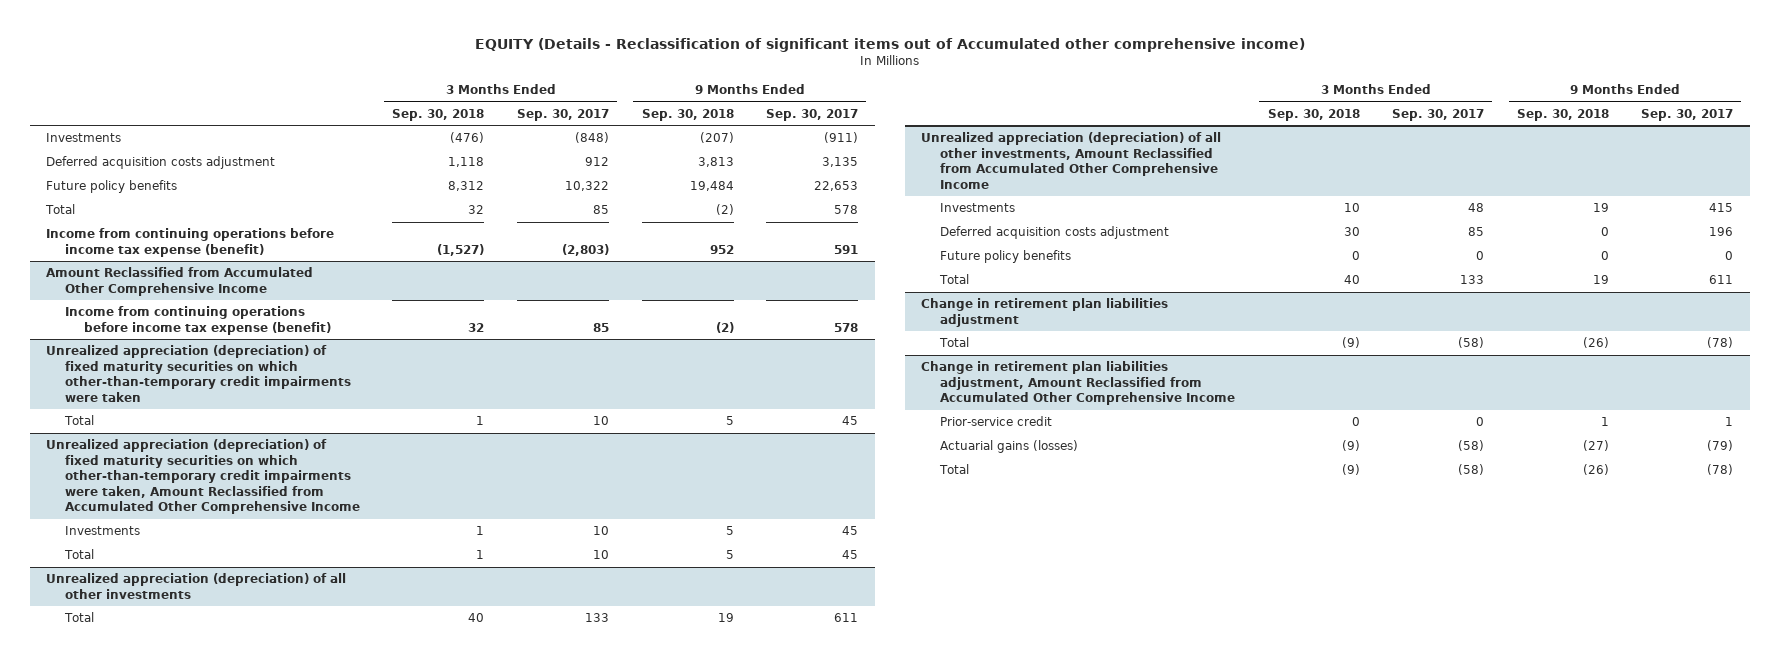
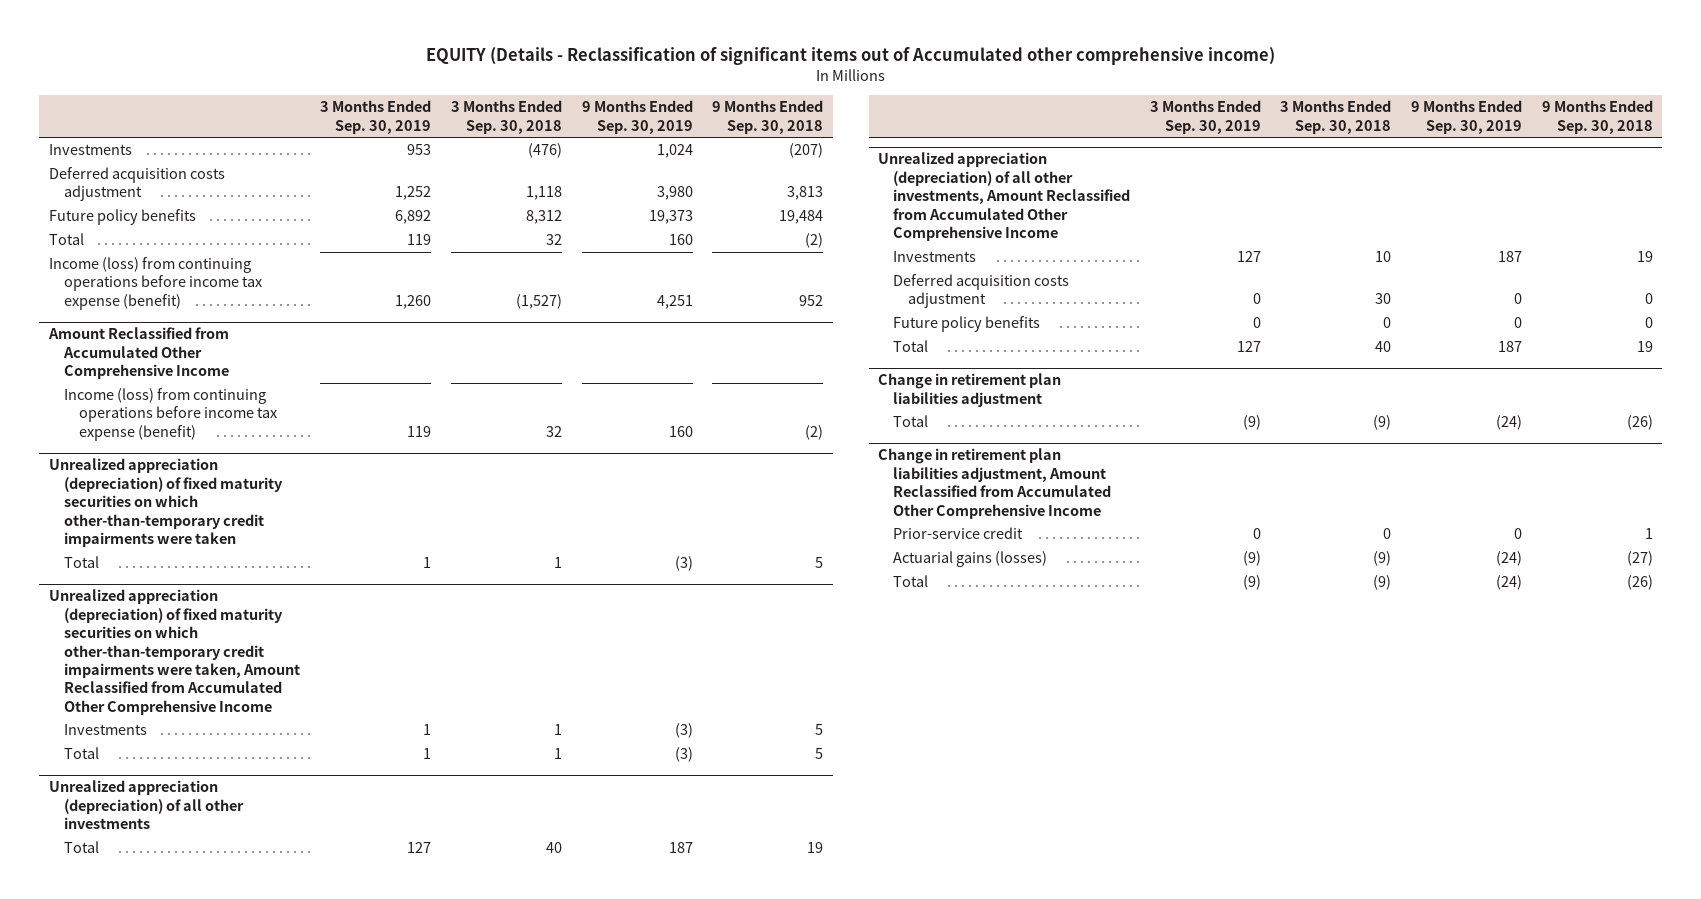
- | 3 Months Ended Sep. 30, 2018 | 3 Months Ended Sep. 30, 2017 | 9 Months Ended Sep. 30, 2018 | 9 Months Ended Sep. 30, 2017
+ | 3 Months Ended Sep. 30, 2019 | 3 Months Ended Sep. 30, 2018 | 9 Months Ended Sep. 30, 2019 | 9 Months Ended Sep. 30, 2018
- Income from continuing operations before income tax expense (benefit) | (1,527) | (2,803) | 952 | 591
+ Income (loss) from continuing operations before income tax expense (benefit) | 1,260 | (1,527) | 4,251 | 952
@ Amount Reclassified from Accumulated Other Comprehensive Income
- Income from continuing operations before income tax expense (benefit) | 32 | 85 | (2) | 578
+ Income (loss) from continuing operations before income tax expense (benefit) | 119 | 32 | 160 | (2)

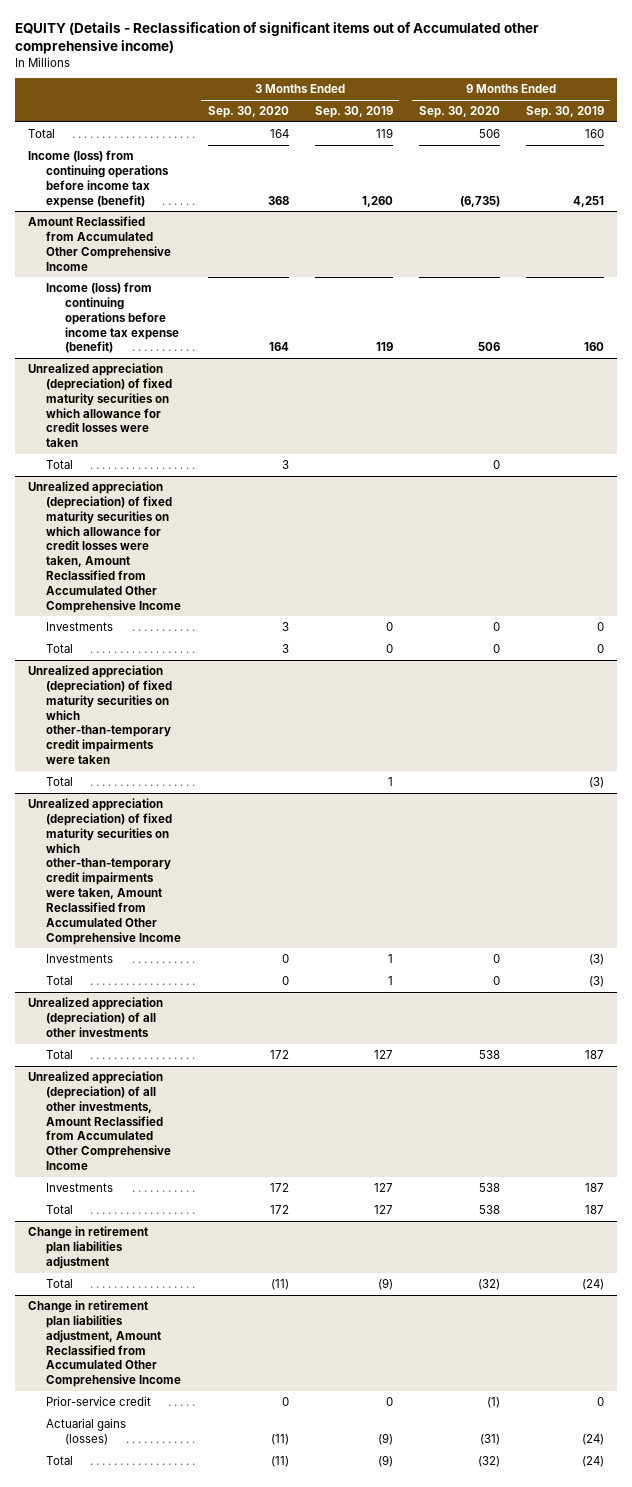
- | 3 Months Ended Sep. 30, 2019 | 3 Months Ended Sep. 30, 2018 | 9 Months Ended Sep. 30, 2019 | 9 Months Ended Sep. 30, 2018
+ | 3 Months Ended Sep. 30, 2020 | 3 Months Ended Sep. 30, 2019 | 9 Months Ended Sep. 30, 2020 | 9 Months Ended Sep. 30, 2019
- Investments | 953 | (476) | 1,024 | (207)
- Deferred acquisition costs adjustment | 1,252 | 1,118 | 3,980 | 3,813
- Future policy benefits | 6,892 | 8,312 | 19,373 | 19,484
+ Unrealized appreciation (depreciation) of fixed maturity securities on which allowance for credit losses were taken
+ Total | 3 | | 0 |
+ Unrealized appreciation (depreciation) of fixed maturity securities on which allowance for credit losses were taken, Amount Reclassified from Accumulated Other Comprehensive Income
+ Investments | 3 | 0 | 0 | 0
+ Total | 3 | 0 | 0 | 0
@ Unrealized appreciation (depreciation) of all other investments, Amount Reclassified from Accumulated Other Comprehensive Income
- Deferred acquisition costs adjustment | 0 | 30 | 0 | 0
- Future policy benefits | 0 | 0 | 0 | 0

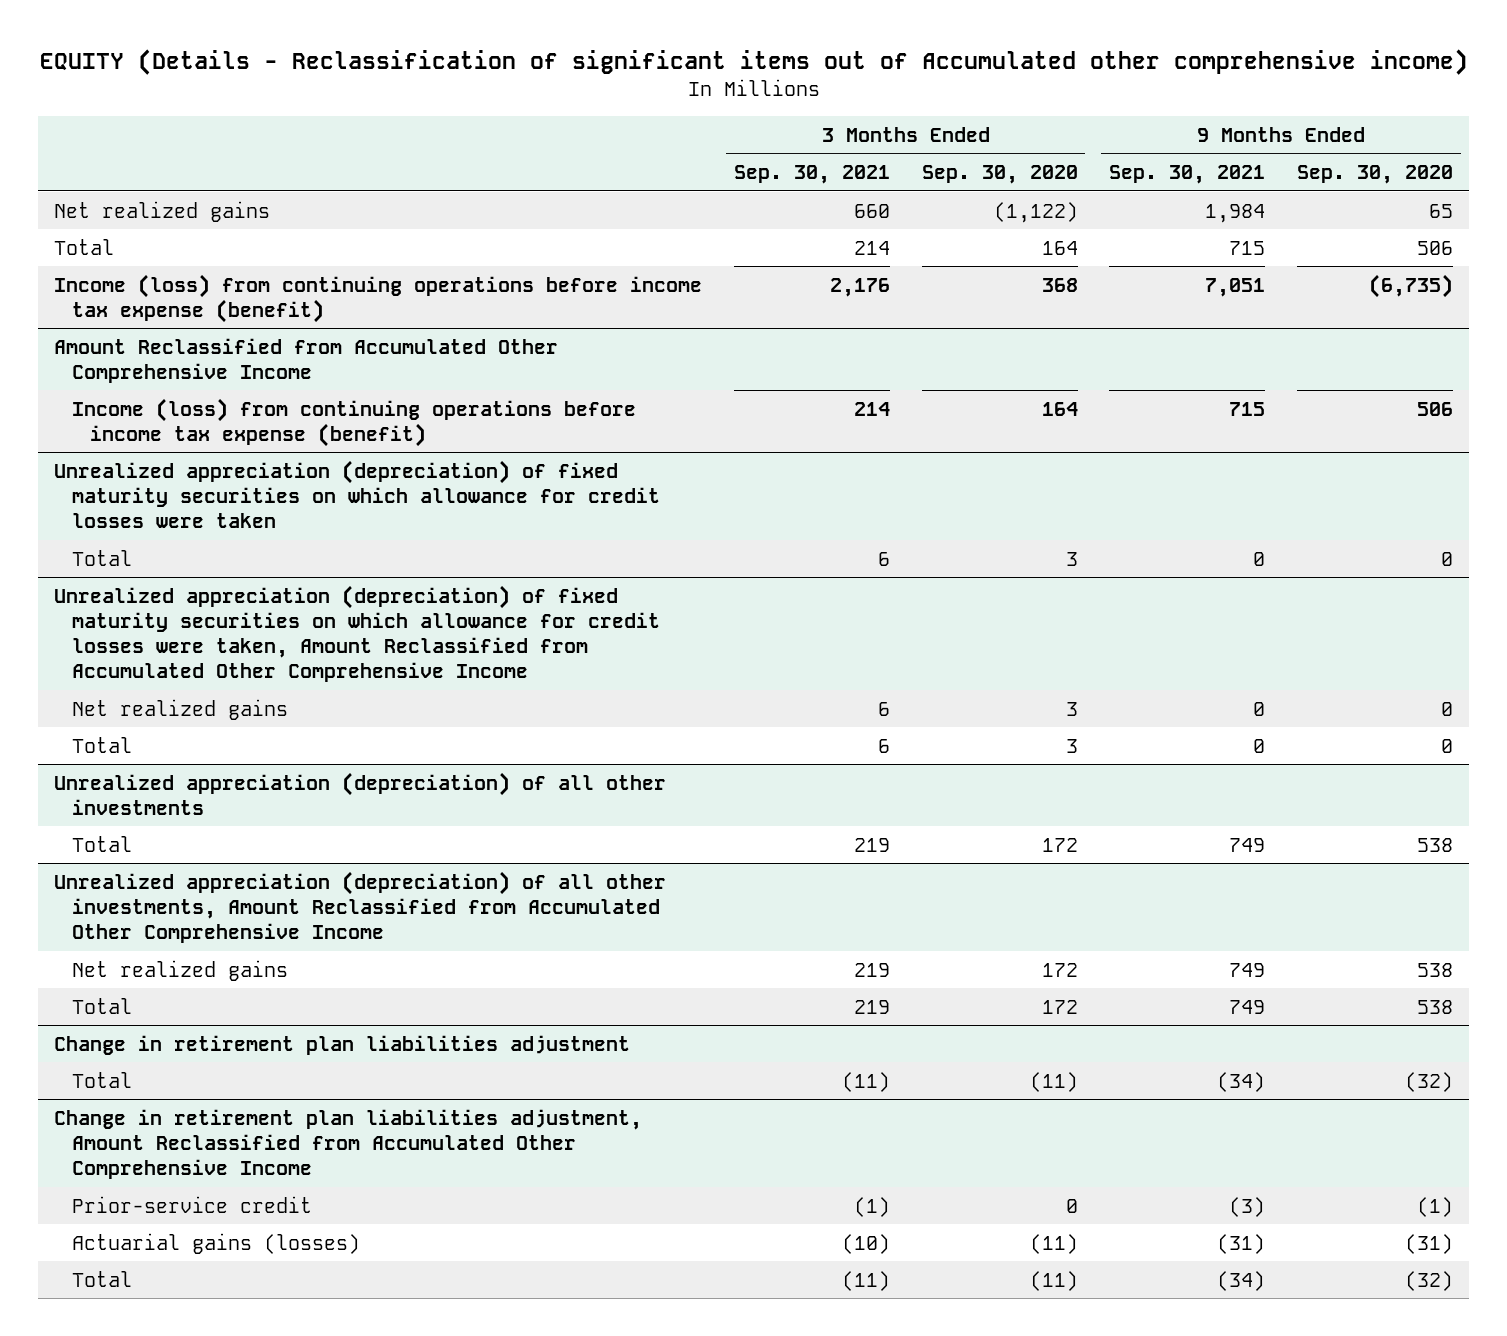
- | 3 Months Ended Sep. 30, 2020 | 3 Months Ended Sep. 30, 2019 | 9 Months Ended Sep. 30, 2020 | 9 Months Ended Sep. 30, 2019
+ | 3 Months Ended Sep. 30, 2021 | 3 Months Ended Sep. 30, 2020 | 9 Months Ended Sep. 30, 2021 | 9 Months Ended Sep. 30, 2020
+ Net realized gains | 660 | (1,122) | 1,984 | 65
@ Unrealized appreciation (depreciation) of fixed maturity securities on which allowance for credit losses were taken, Amount Reclassified from Accumulated Other Comprehensive Income
- Investments | 3 | 0 | 0 | 0
+ Net realized gains | 6 | 3 | 0 | 0
- Unrealized appreciation (depreciation) of fixed maturity securities on which other-than-temporary credit impairments were taken
- Total | | 1 | | (3)
- Unrealized appreciation (depreciation) of fixed maturity securities on which other-than-temporary credit impairments were taken, Amount Reclassified from Accumulated Other Comprehensive Income
- Investments | 0 | 1 | 0 | (3)
- Total | 0 | 1 | 0 | (3)
@ Unrealized appreciation (depreciation) of all other investments, Amount Reclassified from Accumulated Other Comprehensive Income
- Investments | 172 | 127 | 538 | 187
+ Net realized gains | 219 | 172 | 749 | 538

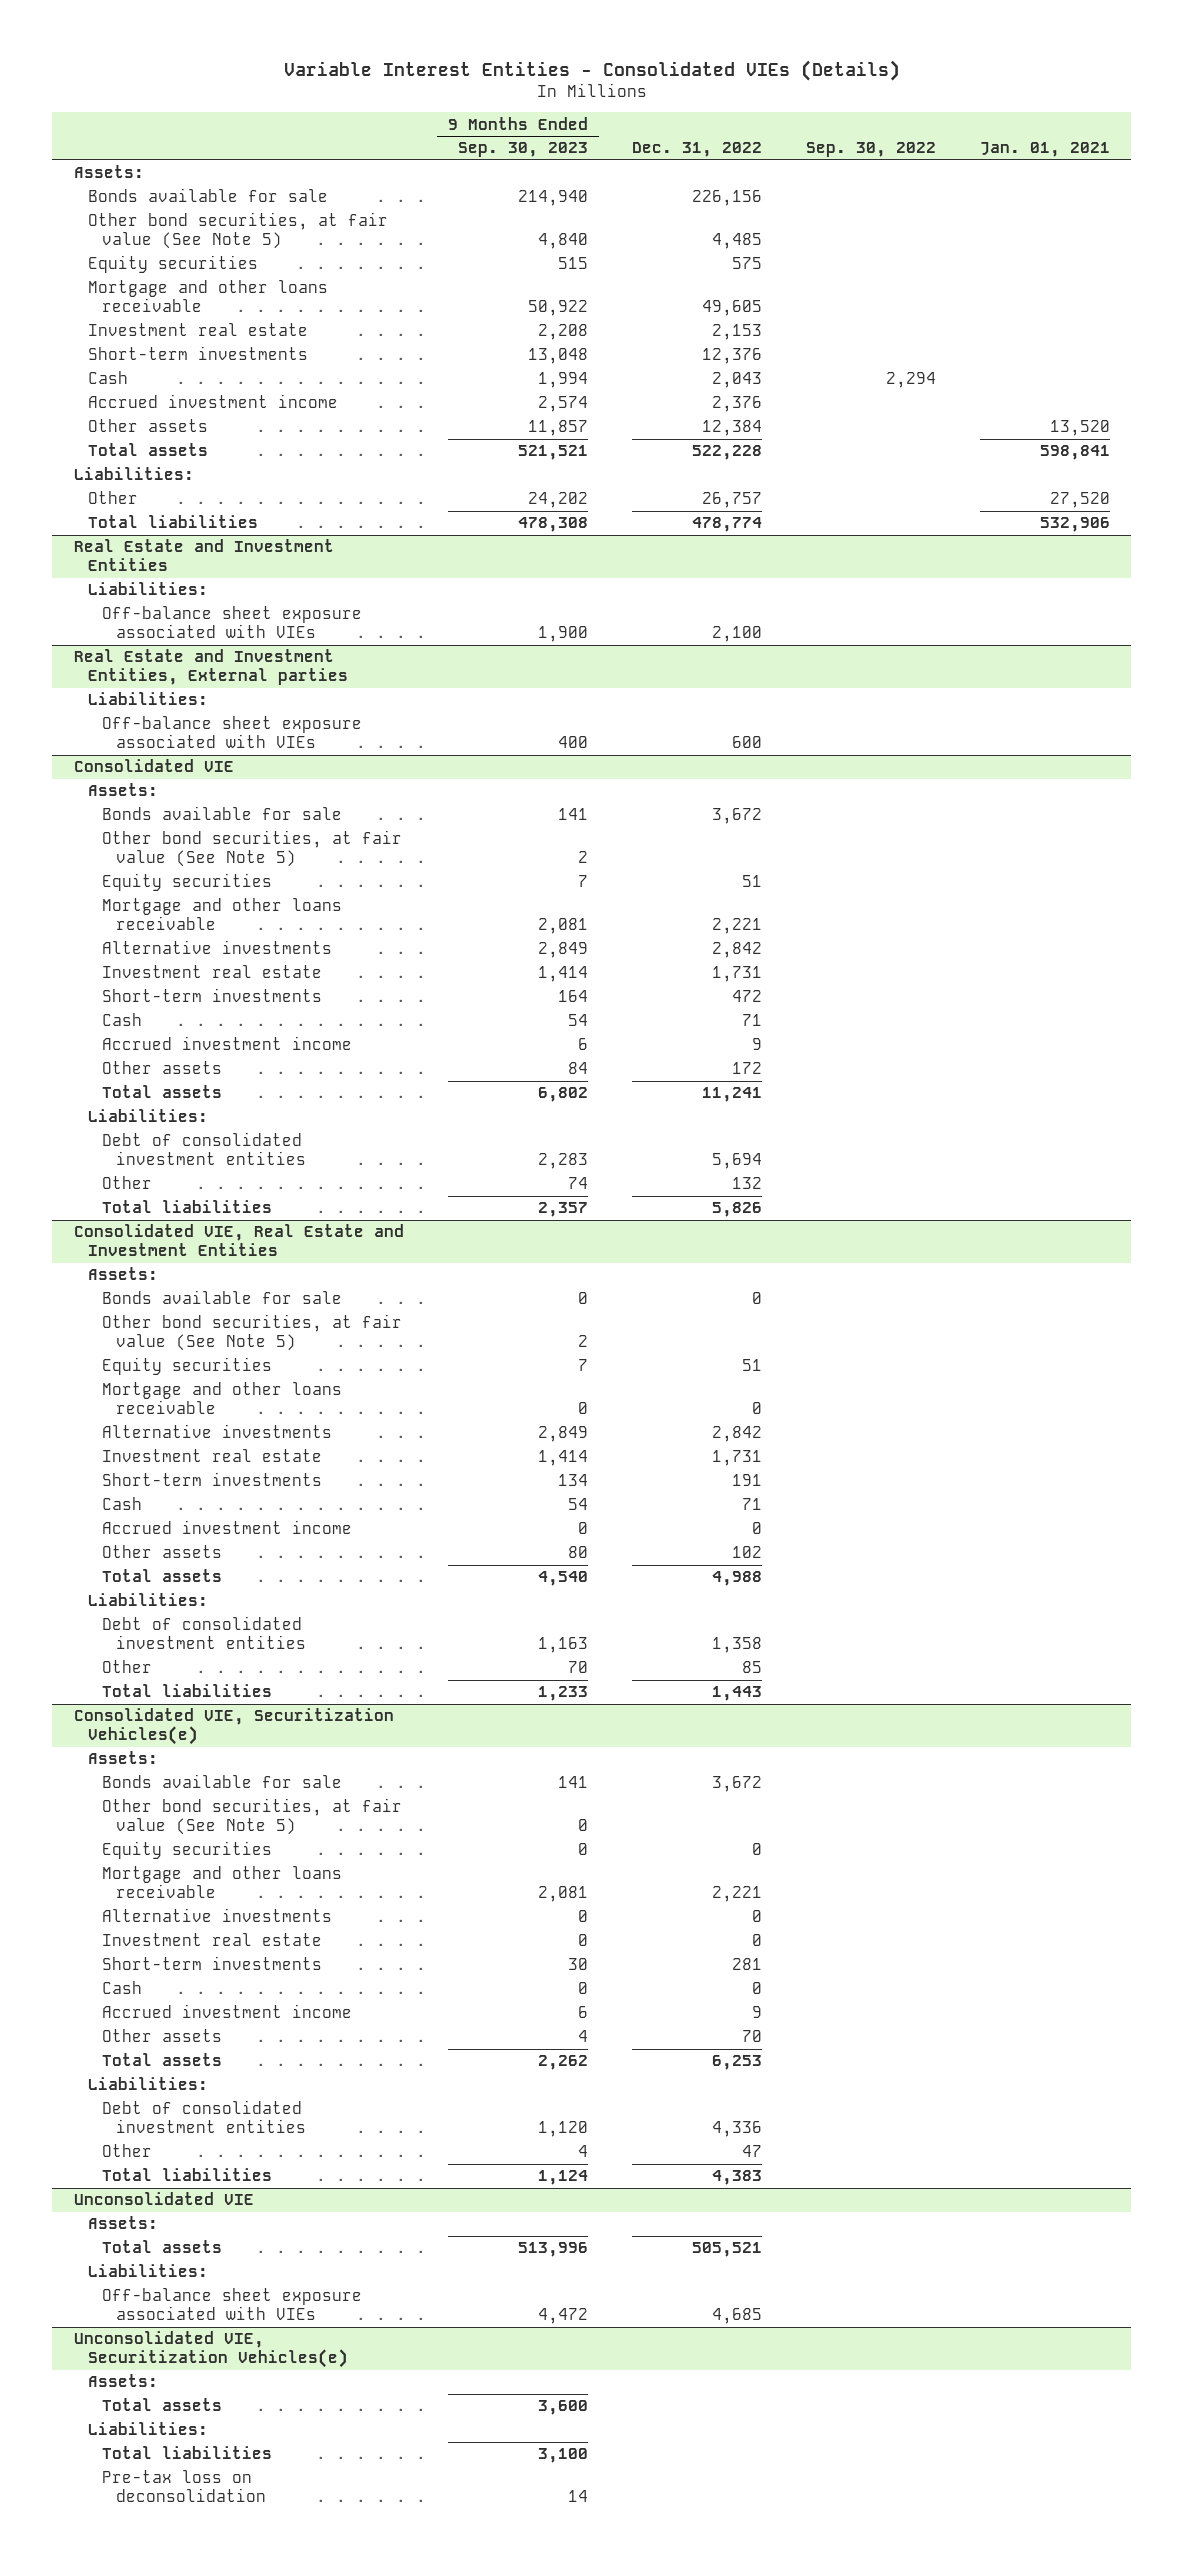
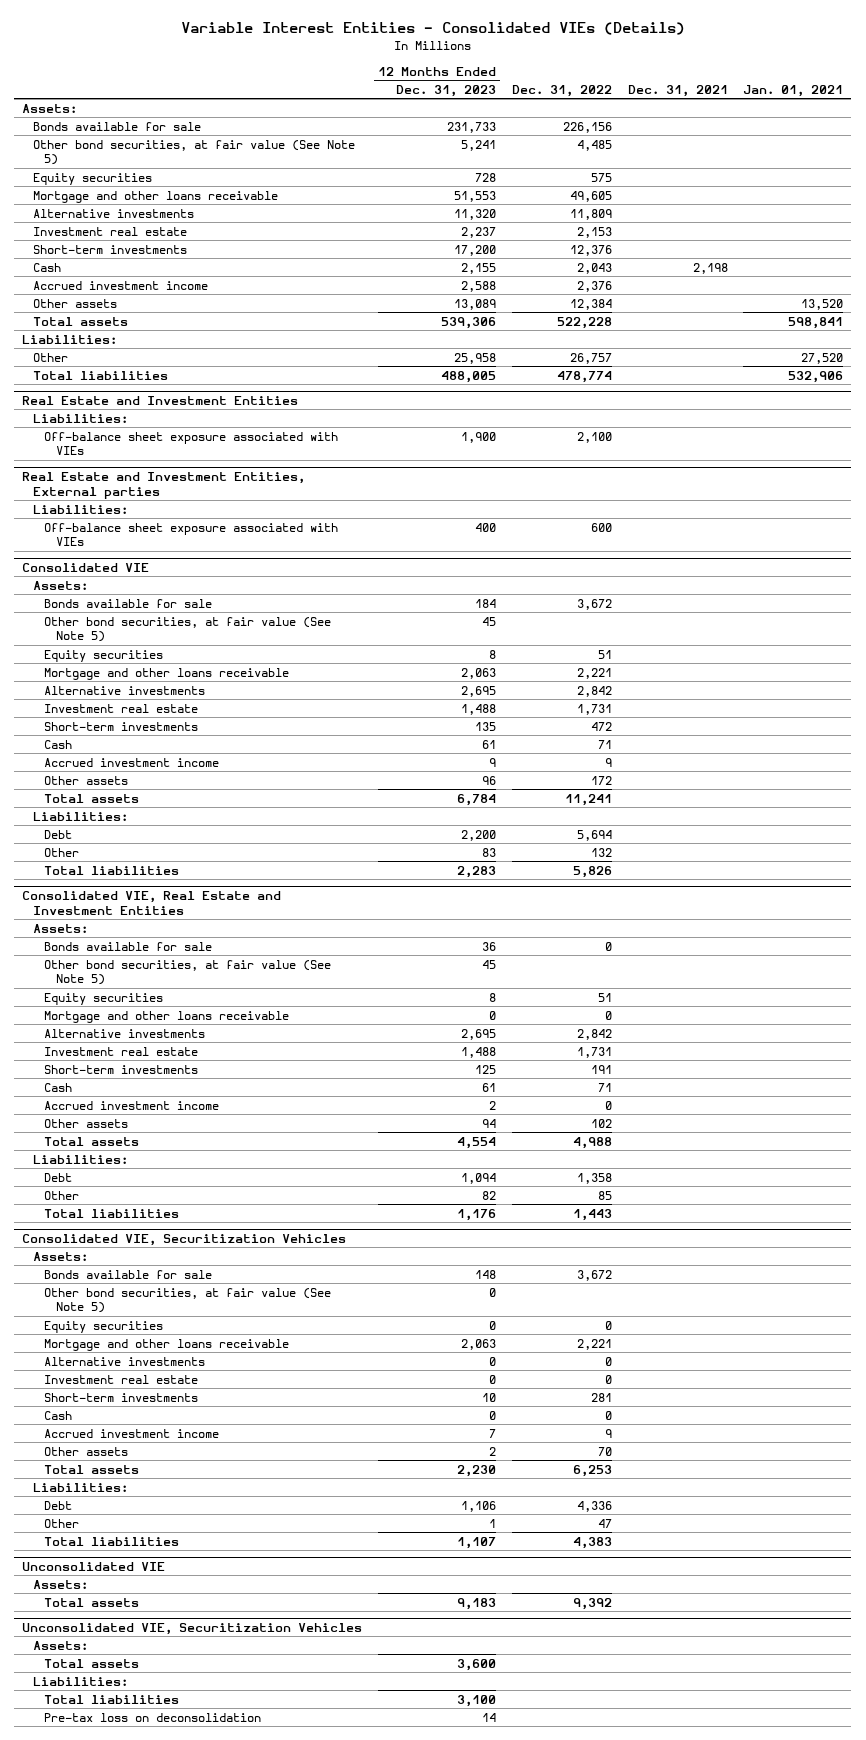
- | 9 Months Ended Sep. 30, 2023 | Dec. 31, 2022 | Sep. 30, 2022 | Jan. 01, 2021
+ | 12 Months Ended Dec. 31, 2023 | Dec. 31, 2022 | Dec. 31, 2021 | Jan. 01, 2021
+ Alternative investments | 11,320 | 11,809 | |
@ Consolidated VIE
- Debt of consolidated investment entities | 2,283 | 5,694 | |
+ Debt | 2,200 | 5,694 | |
@ Consolidated VIE, Real Estate and Investment Entities
- Debt of consolidated investment entities | 1,163 | 1,358 | |
+ Debt | 1,094 | 1,358 | |
- Consolidated VIE, Securitization Vehicles(e)
+ Consolidated VIE, Securitization Vehicles
- Debt of consolidated investment entities | 1,120 | 4,336 | |
+ Debt | 1,106 | 4,336 | |
@ Unconsolidated VIE
- Total assets | 513,996 | 505,521 | |
- Liabilities:
- Off-balance sheet exposure associated with VIEs | 4,472 | 4,685 | |
- Unconsolidated VIE, Securitization Vehicles(e)
@ Unconsolidated VIE
+ Total assets | 9,183 | 9,392 | |
+ Unconsolidated VIE, Securitization Vehicles

